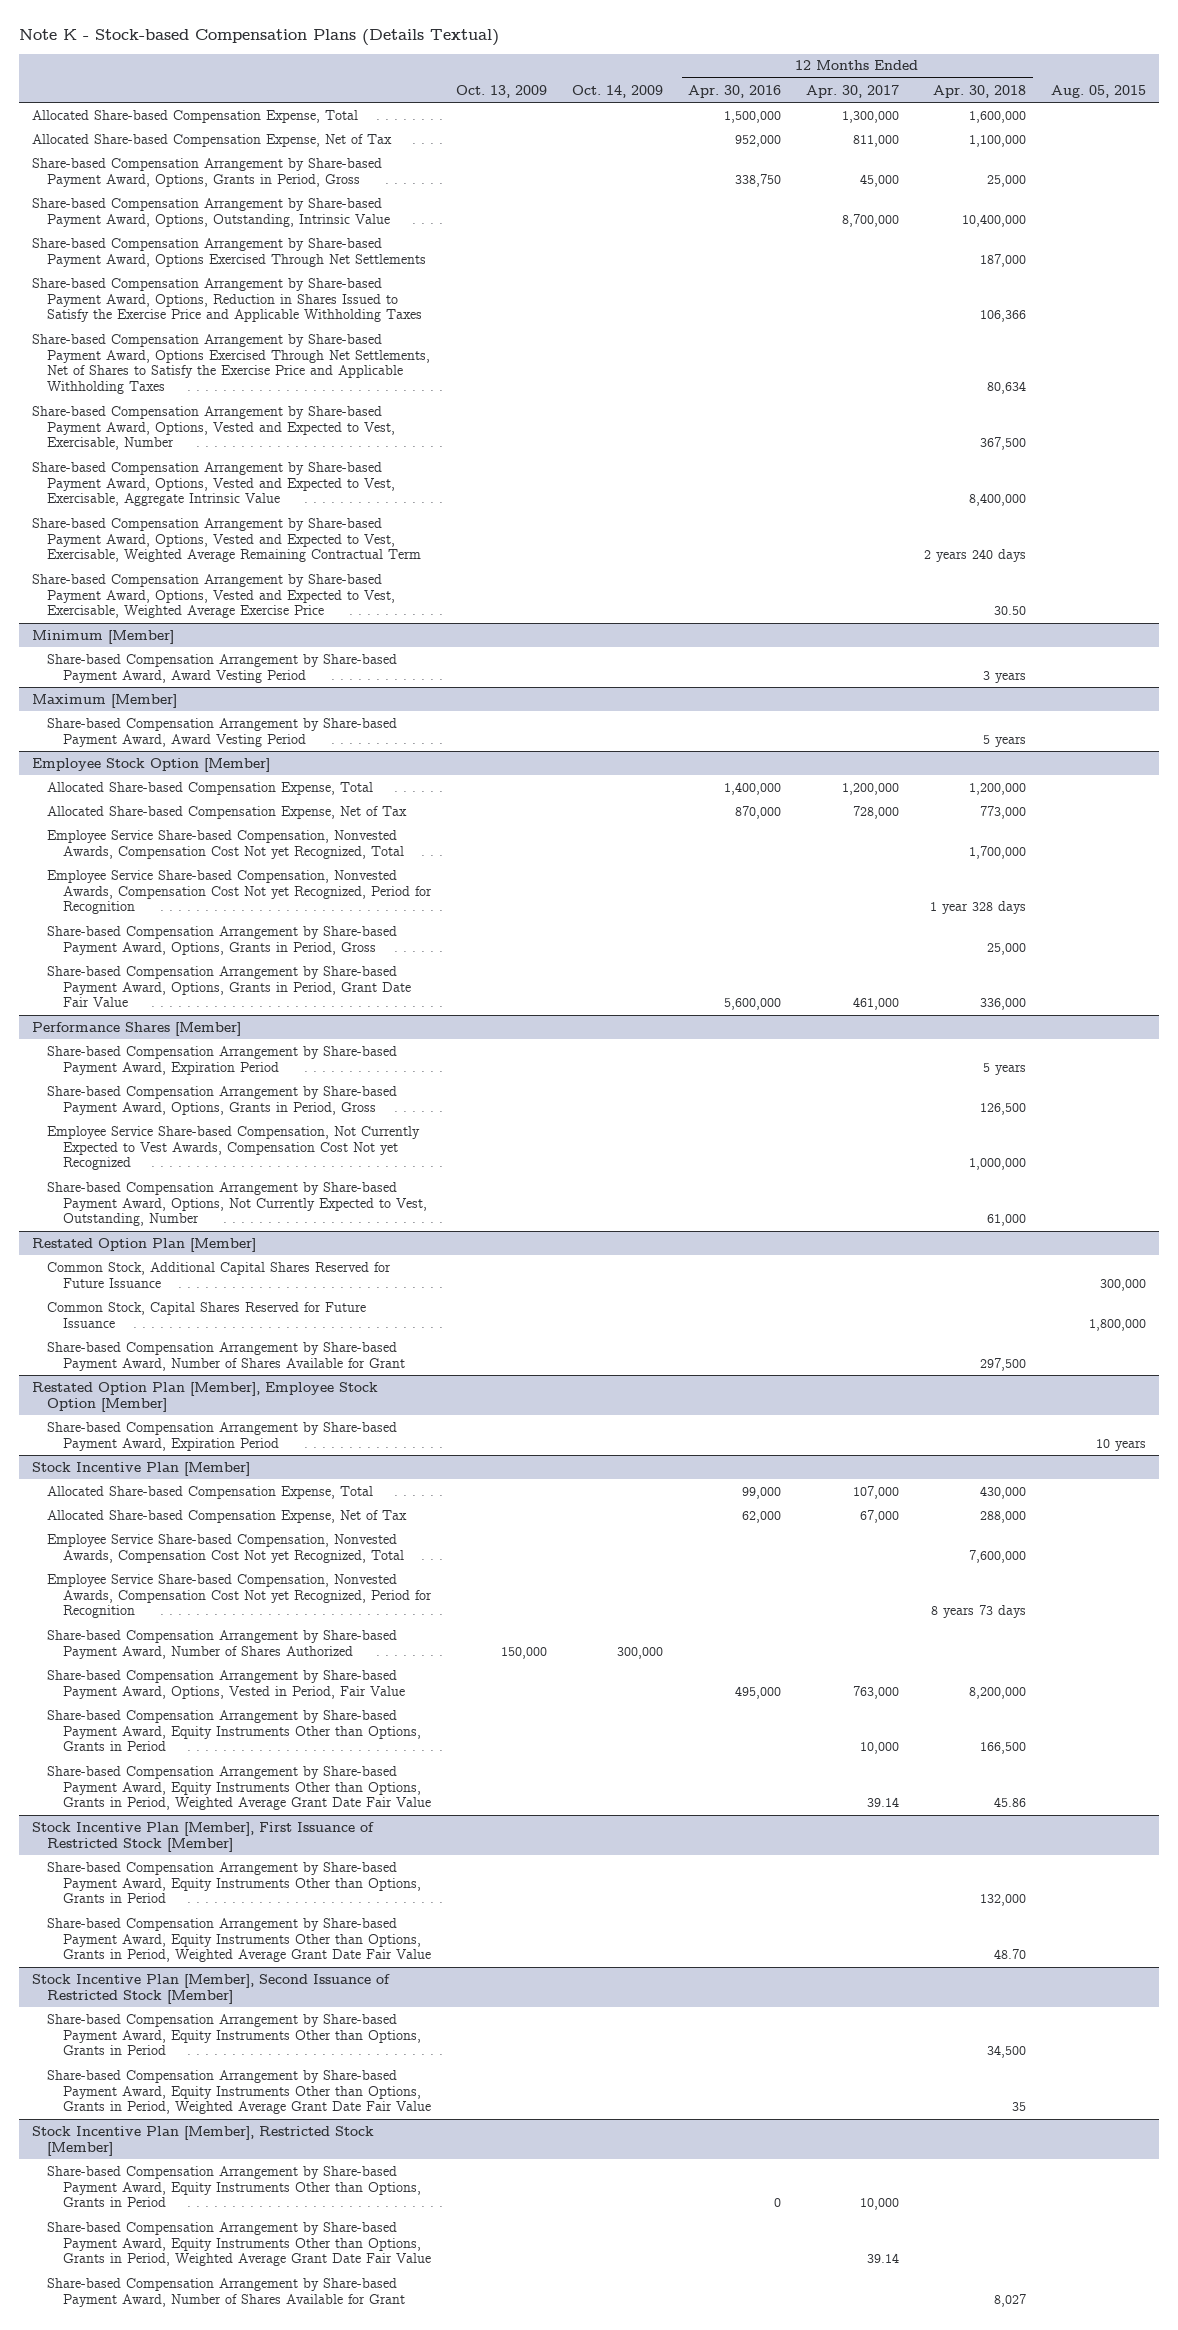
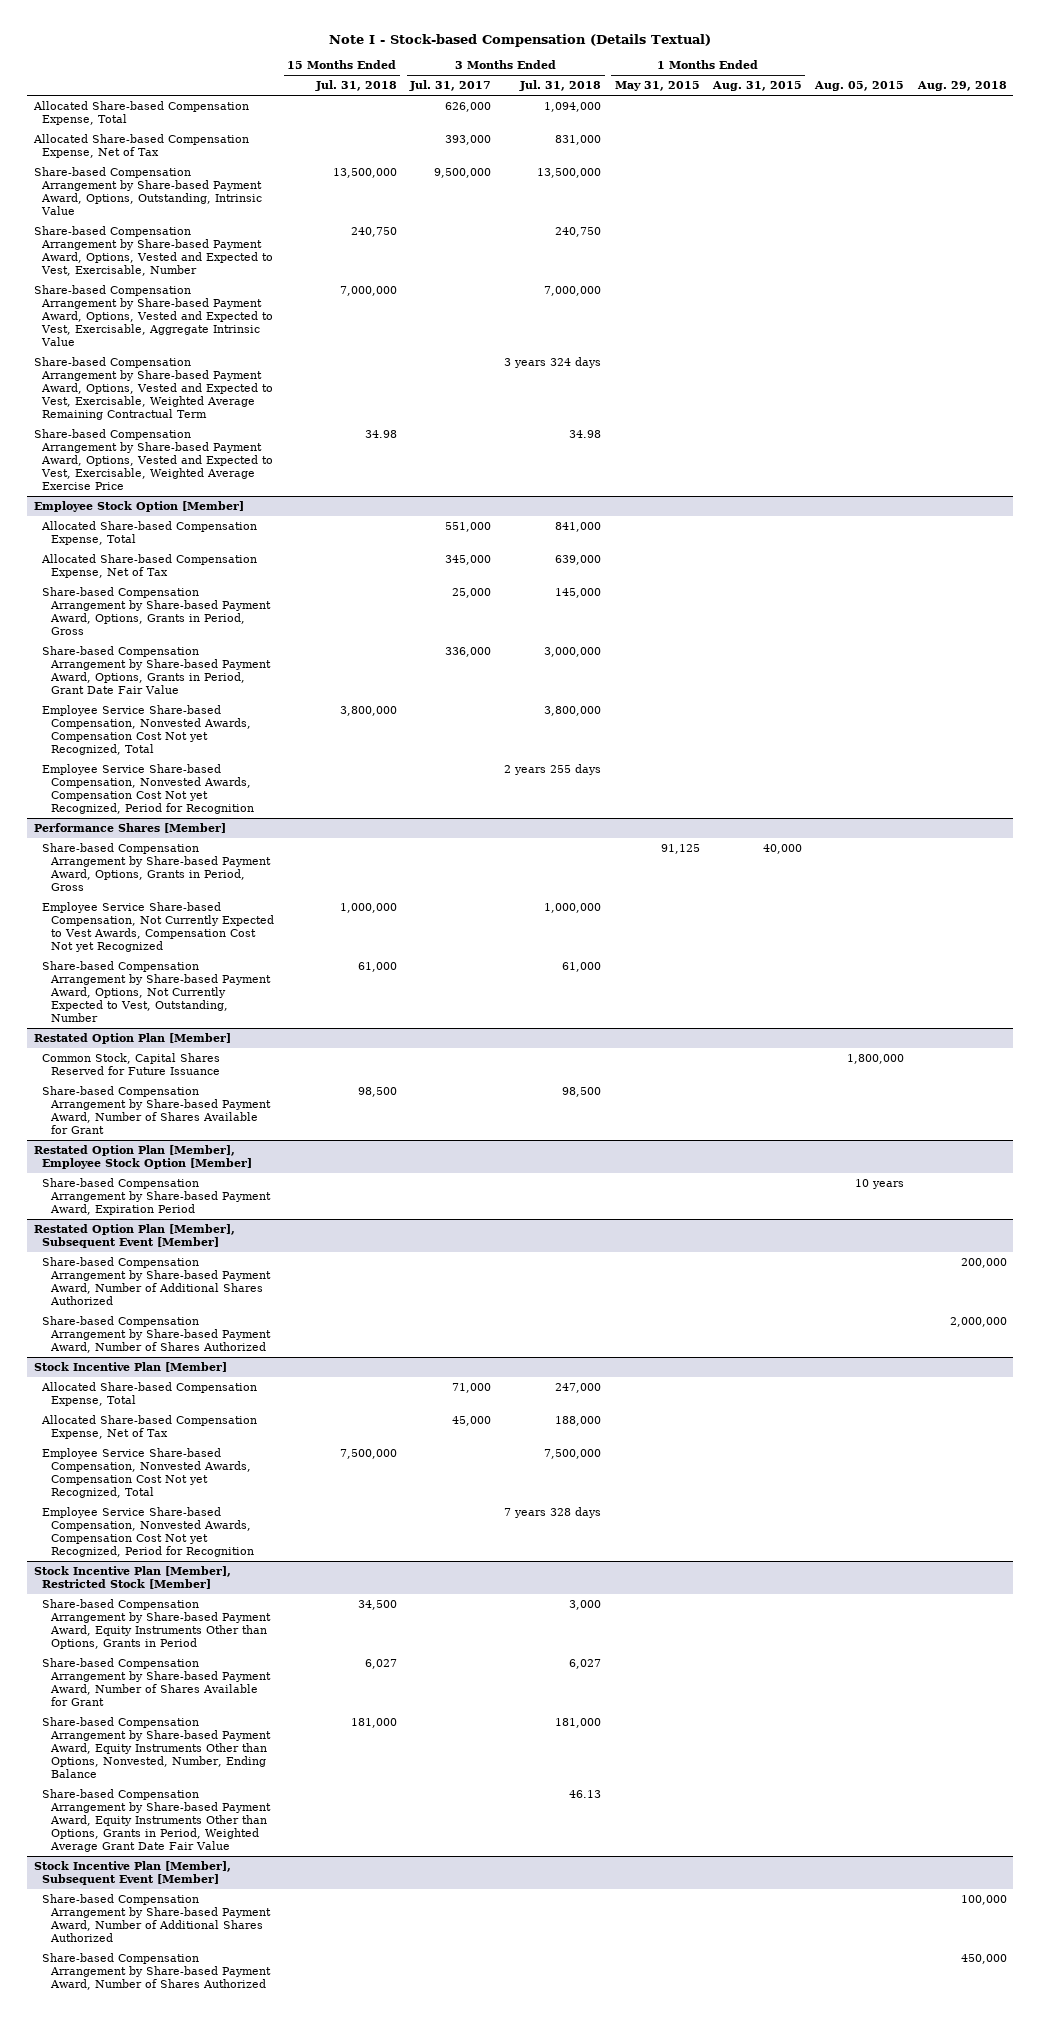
- Note K - Stock-based Compensation Plans (Details Textual)
+ Note I - Stock-based Compensation (Details Textual)
- | Oct. 13, 2009 | Oct. 14, 2009 | 12 Months Ended Apr. 30, 2016 | 12 Months Ended Apr. 30, 2017 | 12 Months Ended Apr. 30, 2018 | Aug. 05, 2015
+ | 15 Months Ended Jul. 31, 2018 | 3 Months Ended Jul. 31, 2017 | 3 Months Ended Jul. 31, 2018 | 1 Months Ended May 31, 2015 | 1 Months Ended Aug. 31, 2015 | Aug. 05, 2015 | Aug. 29, 2018
- Share-based Compensation Arrangement by Share-based Payment Award, Options, Grants in Period, Gross | | | 338,750 | 45,000 | 25,000 |
- Share-based Compensation Arrangement by Share-based Payment Award, Options Exercised Through Net Settlements | | | | | 187,000 |
- Share-based Compensation Arrangement by Share-based Payment Award, Options, Reduction in Shares Issued to Satisfy the Exercise Price and Applicable Withholding Taxes | | | | | 106,366 |
- Share-based Compensation Arrangement by Share-based Payment Award, Options Exercised Through Net Settlements, Net of Shares to Satisfy the Exercise Price and Applicable Withholding Taxes | | | | | 80,634 |
- Minimum [Member]
- Share-based Compensation Arrangement by Share-based Payment Award, Award Vesting Period | | | | | 3 years |
- Maximum [Member]
- Share-based Compensation Arrangement by Share-based Payment Award, Award Vesting Period | | | | | 5 years |
@ Employee Stock Option [Member]
moved down: Employee Service Share-based Compensation, Nonvested Awards, Compensation Cost Not yet Recognized, Total | 3,800,000 | | 3,800,000 | | | |
moved down: Employee Service Share-based Compensation, Nonvested Awards, Compensation Cost Not yet Recognized, Period for Recognition | | | 2 years 255 days | | | |
@ Performance Shares [Member]
- Share-based Compensation Arrangement by Share-based Payment Award, Expiration Period | | | | | 5 years |
@ Restated Option Plan [Member]
- Common Stock, Additional Capital Shares Reserved for Future Issuance | | | | | | 300,000
+ Restated Option Plan [Member], Subsequent Event [Member]
+ Share-based Compensation Arrangement by Share-based Payment Award, Number of Additional Shares Authorized | | | | | | | 200,000
+ Share-based Compensation Arrangement by Share-based Payment Award, Number of Shares Authorized | | | | | | | 2,000,000
@ Stock Incentive Plan [Member]
- Share-based Compensation Arrangement by Share-based Payment Award, Number of Shares Authorized | 150,000 | 300,000 | | | |
- Share-based Compensation Arrangement by Share-based Payment Award, Options, Vested in Period, Fair Value | | | 495,000 | 763,000 | 8,200,000 |
- Share-based Compensation Arrangement by Share-based Payment Award, Equity Instruments Other than Options, Grants in Period | | | | 10,000 | 166,500 |
- Share-based Compensation Arrangement by Share-based Payment Award, Equity Instruments Other than Options, Grants in Period, Weighted Average Grant Date Fair Value | | | | 39.14 | 45.86 |
- Stock Incentive Plan [Member], First Issuance of Restricted Stock [Member]
- Share-based Compensation Arrangement by Share-based Payment Award, Equity Instruments Other than Options, Grants in Period | | | | | 132,000 |
- Share-based Compensation Arrangement by Share-based Payment Award, Equity Instruments Other than Options, Grants in Period, Weighted Average Grant Date Fair Value | | | | | 48.70 |
- Stock Incentive Plan [Member], Second Issuance of Restricted Stock [Member]
- Share-based Compensation Arrangement by Share-based Payment Award, Equity Instruments Other than Options, Grants in Period | | | | | 34,500 |
- Share-based Compensation Arrangement by Share-based Payment Award, Equity Instruments Other than Options, Grants in Period, Weighted Average Grant Date Fair Value | | | | | 35 |
@ Stock Incentive Plan [Member], Restricted Stock [Member]
+ Share-based Compensation Arrangement by Share-based Payment Award, Equity Instruments Other than Options, Nonvested, Number, Ending Balance | 181,000 | | 181,000 | | | |
moved down: Share-based Compensation Arrangement by Share-based Payment Award, Equity Instruments Other than Options, Grants in Period, Weighted Average Grant Date Fair Value | | | 46.13 | | | |
+ Stock Incentive Plan [Member], Subsequent Event [Member]
+ Share-based Compensation Arrangement by Share-based Payment Award, Number of Additional Shares Authorized | | | | | | | 100,000
+ Share-based Compensation Arrangement by Share-based Payment Award, Number of Shares Authorized | | | | | | | 450,000

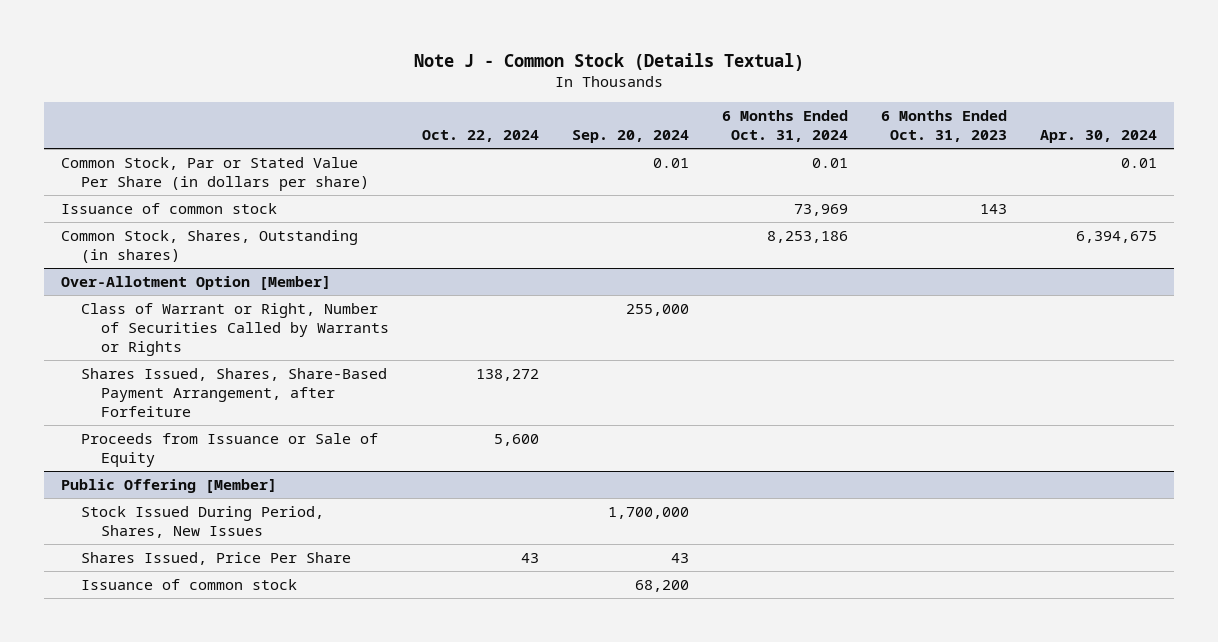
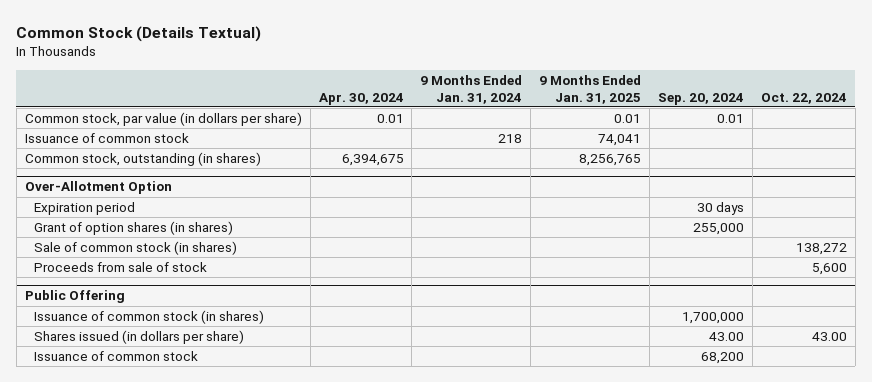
- Note J - Common Stock (Details Textual)
+ Common Stock (Details Textual)
- | Oct. 22, 2024 | Sep. 20, 2024 | 6 Months Ended Oct. 31, 2024 | 6 Months Ended Oct. 31, 2023 | Apr. 30, 2024
+ | Apr. 30, 2024 | 9 Months Ended Jan. 31, 2024 | 9 Months Ended Jan. 31, 2025 | Sep. 20, 2024 | Oct. 22, 2024
- Common Stock, Par or Stated Value Per Share (in dollars per share) | | 0.01 | 0.01 | | 0.01
+ Common stock, par value (in dollars per share) | 0.01 | | 0.01 | 0.01 |
- Common Stock, Shares, Outstanding (in shares) | | | 8,253,186 | | 6,394,675
- Over-Allotment Option [Member]
- Class of Warrant or Right, Number of Securities Called by Warrants or Rights | | 255,000 | | |
- Shares Issued, Shares, Share-Based Payment Arrangement, after Forfeiture | 138,272 | | | |
- Proceeds from Issuance or Sale of Equity | 5,600 | | | |
- Public Offering [Member]
- Stock Issued During Period, Shares, New Issues | | 1,700,000 | | |
- Shares Issued, Price Per Share | 43 | 43 | | |
+ Common stock, outstanding (in shares) | 6,394,675 | | 8,256,765 | |
+ Over-Allotment Option
+ Expiration period | | | | 30 days |
+ Grant of option shares (in shares) | | | | 255,000 |
+ Sale of common stock (in shares) | | | | | 138,272
+ Proceeds from sale of stock | | | | | 5,600
+ Public Offering
+ Issuance of common stock (in shares) | | | | 1,700,000 |
+ Shares issued (in dollars per share) | | | | 43.00 | 43.00

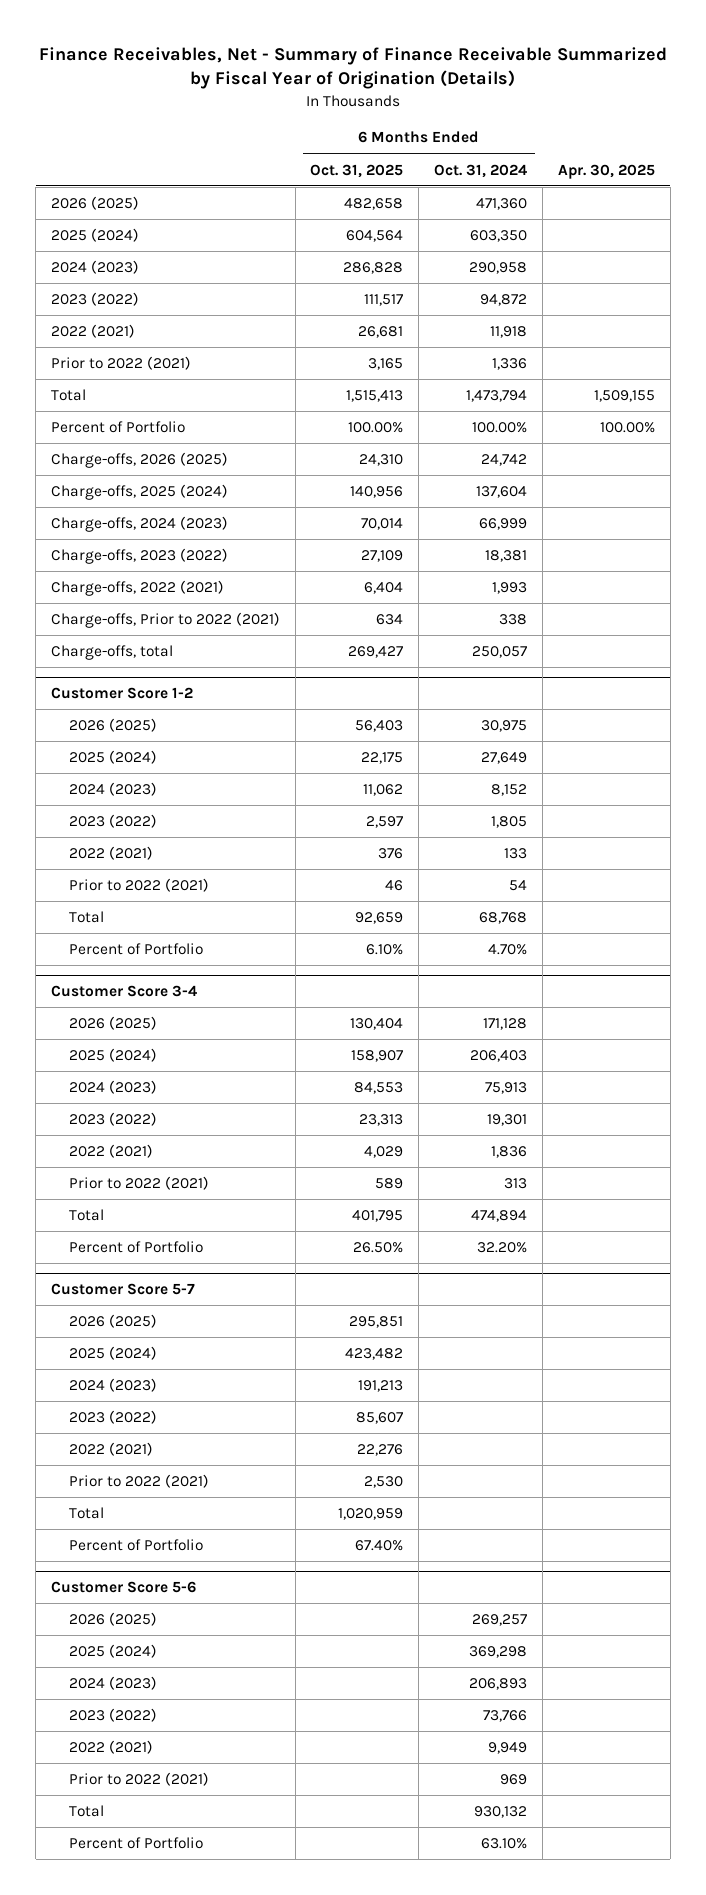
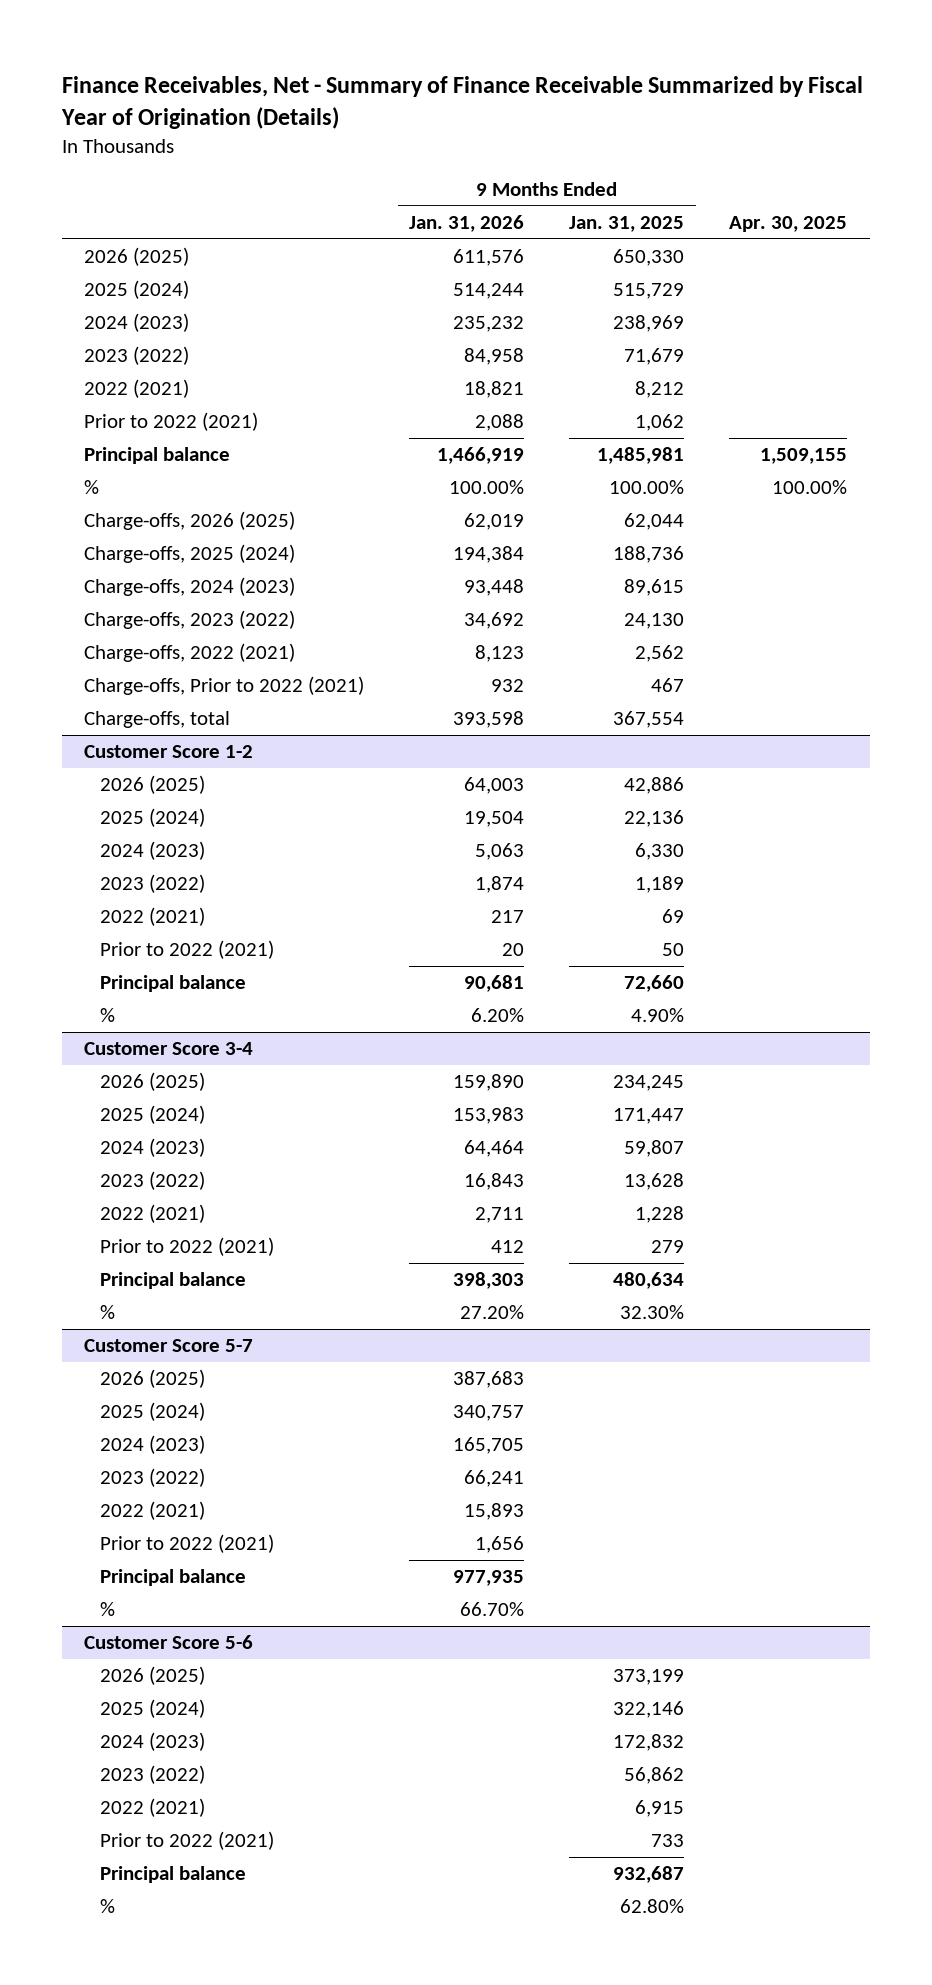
- | 6 Months Ended Oct. 31, 2025 | 6 Months Ended Oct. 31, 2024 | Apr. 30, 2025
+ | 9 Months Ended Jan. 31, 2026 | 9 Months Ended Jan. 31, 2025 | Apr. 30, 2025
- Total | 1,515,413 | 1,473,794 | 1,509,155
- Percent of Portfolio | 100.00% | 100.00% | 100.00%
+ Principal balance | 1,466,919 | 1,485,981 | 1,509,155
+ % | 100.00% | 100.00% | 100.00%
@ Customer Score 1-2
- Total | 92,659 | 68,768 |
- Percent of Portfolio | 6.10% | 4.70% |
+ Principal balance | 90,681 | 72,660 |
+ % | 6.20% | 4.90% |
@ Customer Score 3-4
- Total | 401,795 | 474,894 |
- Percent of Portfolio | 26.50% | 32.20% |
+ Principal balance | 398,303 | 480,634 |
+ % | 27.20% | 32.30% |
@ Customer Score 5-7
- Total | 1,020,959 | |
- Percent of Portfolio | 67.40% | |
+ Principal balance | 977,935 | |
+ % | 66.70% | |
@ Customer Score 5-6
- Total | | 930,132 |
- Percent of Portfolio | | 63.10% |
+ Principal balance | | 932,687 |
+ % | | 62.80% |

